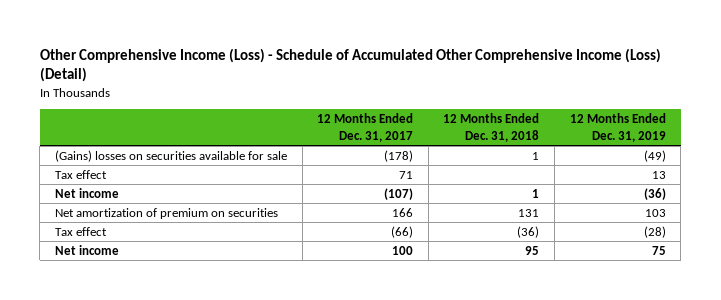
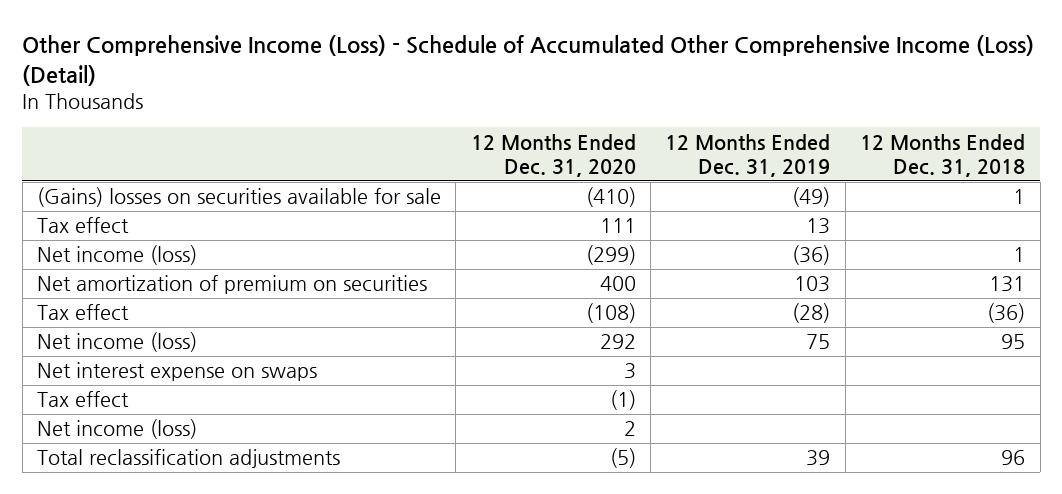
- | 12 Months Ended Dec. 31, 2017 | 12 Months Ended Dec. 31, 2018 | 12 Months Ended Dec. 31, 2019
+ | 12 Months Ended Dec. 31, 2020 | 12 Months Ended Dec. 31, 2019 | 12 Months Ended Dec. 31, 2018
- Net income | (107) | 1 | (36)
+ Net income (loss) | (299) | (36) | 1
- Net income | 100 | 95 | 75
+ Net income (loss) | 292 | 75 | 95
+ Net interest expense on swaps | 3 | |
+ Tax effect | (1) | |
+ Net income (loss) | 2 | |
+ Total reclassification adjustments | (5) | 39 | 96

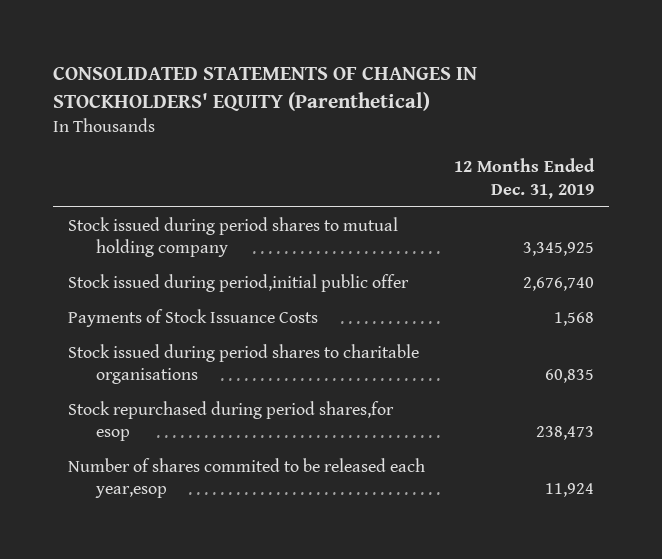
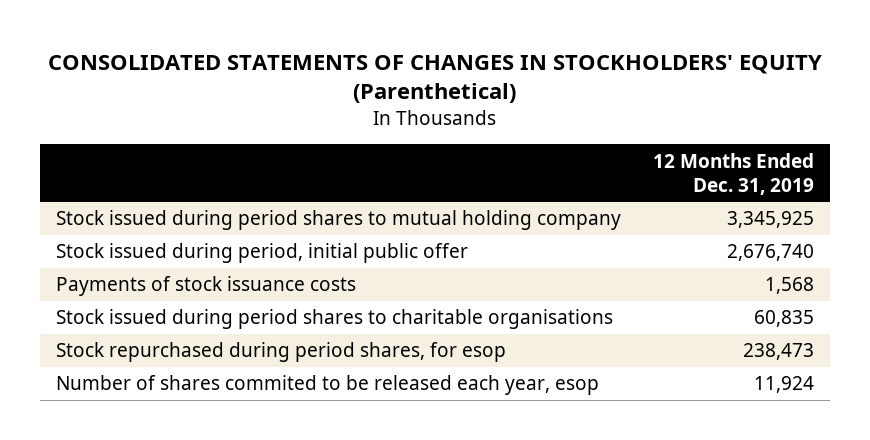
- Stock issued during period,initial public offer | 2,676,740
- Payments of Stock Issuance Costs | 1,568
+ Stock issued during period, initial public offer | 2,676,740
+ Payments of stock issuance costs | 1,568
- Stock repurchased during period shares,for esop | 238,473
- Number of shares commited to be released each year,esop | 11,924
+ Stock repurchased during period shares, for esop | 238,473
+ Number of shares commited to be released each year, esop | 11,924

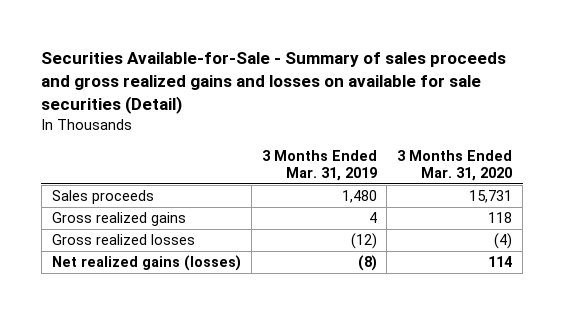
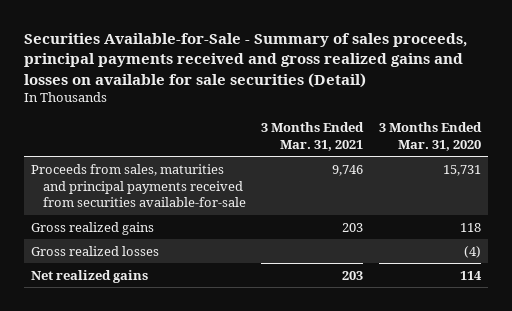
- Securities Available-for-Sale - Summary of sales proceeds and gross realized gains and losses on available for sale securities (Detail)
+ Securities Available-for-Sale - Summary of sales proceeds, principal payments received and gross realized gains and losses on available for sale securities (Detail)
- | 3 Months Ended Mar. 31, 2019 | 3 Months Ended Mar. 31, 2020
+ | 3 Months Ended Mar. 31, 2021 | 3 Months Ended Mar. 31, 2020
- Sales proceeds | 1,480 | 15,731
+ Proceeds from sales, maturities and principal payments received from securities available-for-sale | 9,746 | 15,731
- Net realized gains (losses) | (8) | 114
+ Net realized gains | 203 | 114

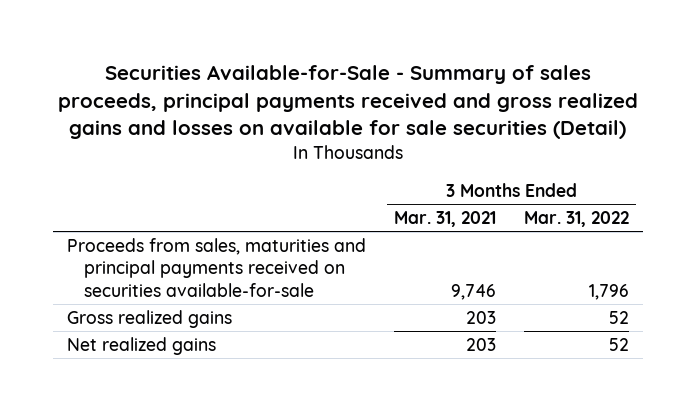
- | 3 Months Ended Mar. 31, 2021 | 3 Months Ended Mar. 31, 2020
+ | 3 Months Ended Mar. 31, 2021 | 3 Months Ended Mar. 31, 2022
- Proceeds from sales, maturities and principal payments received from securities available-for-sale | 9,746 | 15,731
+ Proceeds from sales, maturities and principal payments received on securities available-for-sale | 9,746 | 1,796
- Gross realized losses | | (4)

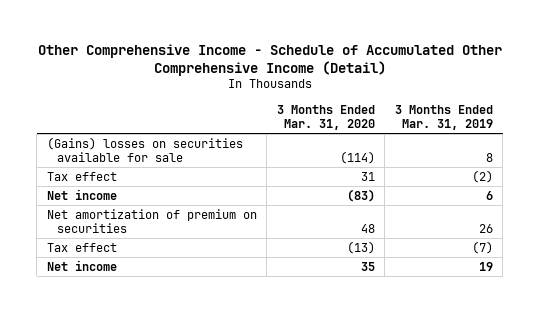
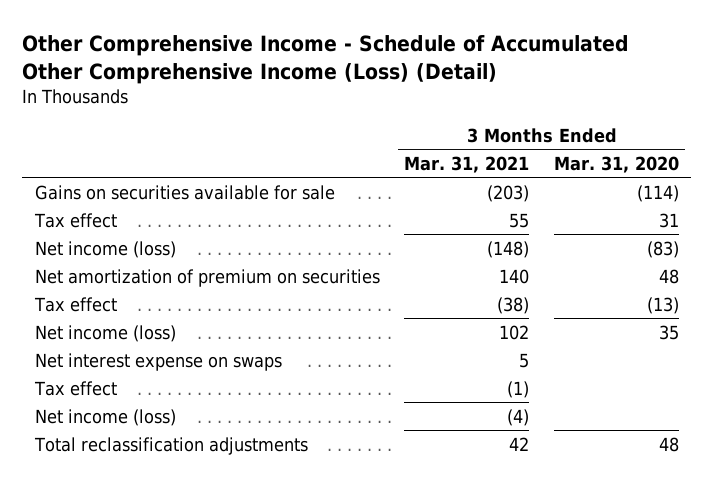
- Other Comprehensive Income - Schedule of Accumulated Other Comprehensive Income (Detail)
+ Other Comprehensive Income - Schedule of Accumulated Other Comprehensive Income (Loss) (Detail)
- | 3 Months Ended Mar. 31, 2020 | 3 Months Ended Mar. 31, 2019
+ | 3 Months Ended Mar. 31, 2021 | 3 Months Ended Mar. 31, 2020
- (Gains) losses on securities available for sale | (114) | 8
+ Gains on securities available for sale | (203) | (114)
- Net income | (83) | 6
+ Net income (loss) | (148) | (83)
- Net income | 35 | 19
+ Net income (loss) | 102 | 35
+ Net interest expense on swaps | 5 |
+ Tax effect | (1) |
+ Net income (loss) | (4) |
+ Total reclassification adjustments | 42 | 48

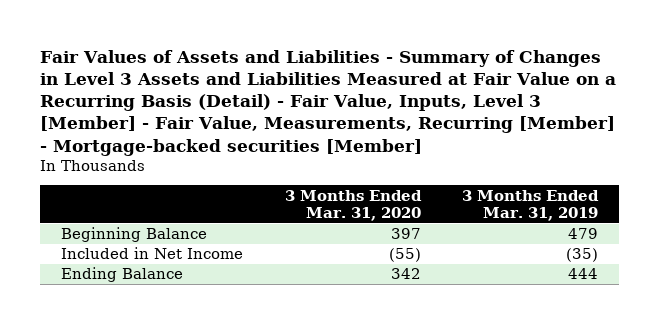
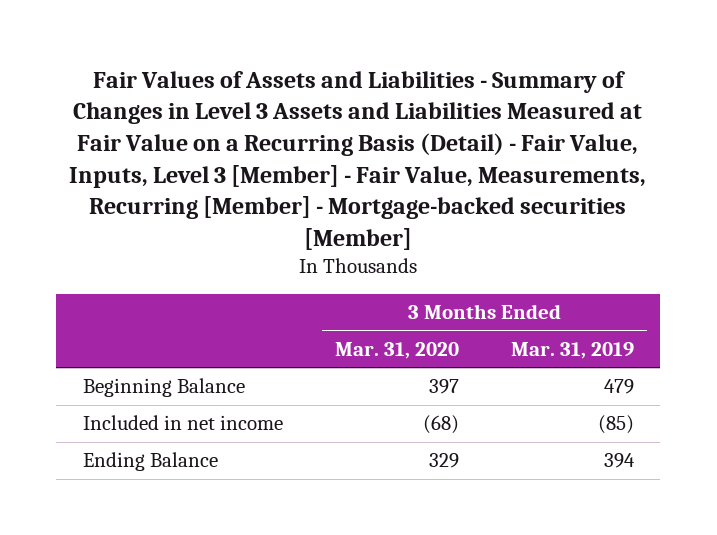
- Included in Net Income | (55) | (35)
- Ending Balance | 342 | 444
+ Included in net income | (68) | (85)
+ Ending Balance | 329 | 394

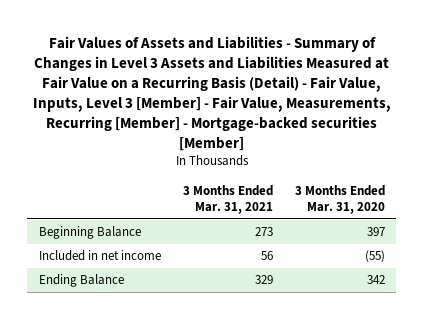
- | 3 Months Ended Mar. 31, 2020 | 3 Months Ended Mar. 31, 2019
+ | 3 Months Ended Mar. 31, 2021 | 3 Months Ended Mar. 31, 2020
- Included in net income | (68) | (85)
- Ending Balance | 329 | 394
+ Included in net income | 56 | (55)
+ Ending Balance | 329 | 342

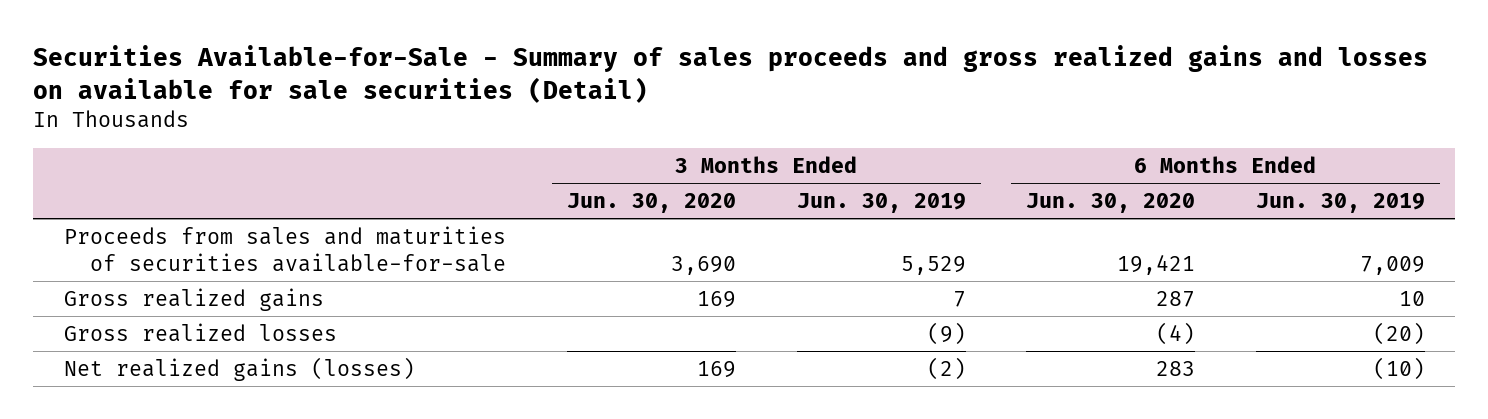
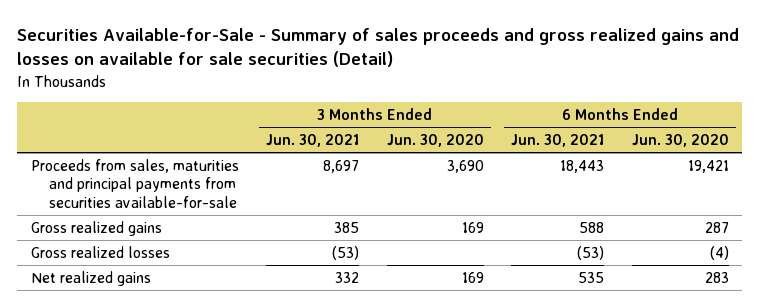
- | 3 Months Ended Jun. 30, 2020 | 3 Months Ended Jun. 30, 2019 | 6 Months Ended Jun. 30, 2020 | 6 Months Ended Jun. 30, 2019
+ | 3 Months Ended Jun. 30, 2021 | 3 Months Ended Jun. 30, 2020 | 6 Months Ended Jun. 30, 2021 | 6 Months Ended Jun. 30, 2020
- Proceeds from sales and maturities of securities available-for-sale | 3,690 | 5,529 | 19,421 | 7,009
+ Proceeds from sales, maturities and principal payments from securities available-for-sale | 8,697 | 3,690 | 18,443 | 19,421
- Net realized gains (losses) | 169 | (2) | 283 | (10)
+ Net realized gains | 332 | 169 | 535 | 283

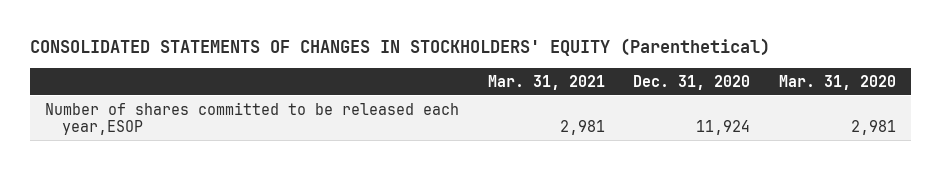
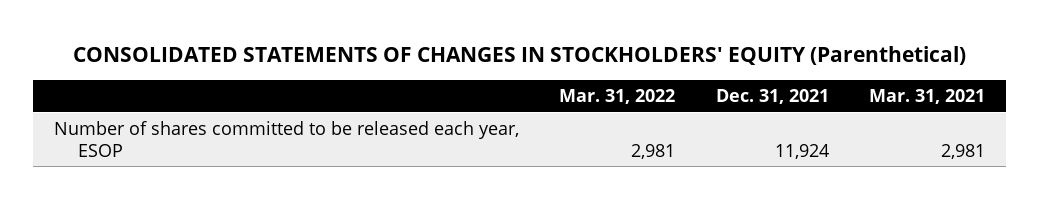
- | Mar. 31, 2021 | Dec. 31, 2020 | Mar. 31, 2020
+ | Mar. 31, 2022 | Dec. 31, 2021 | Mar. 31, 2021
- Number of shares committed to be released each year,ESOP | 2,981 | 11,924 | 2,981
+ Number of shares committed to be released each year, ESOP | 2,981 | 11,924 | 2,981

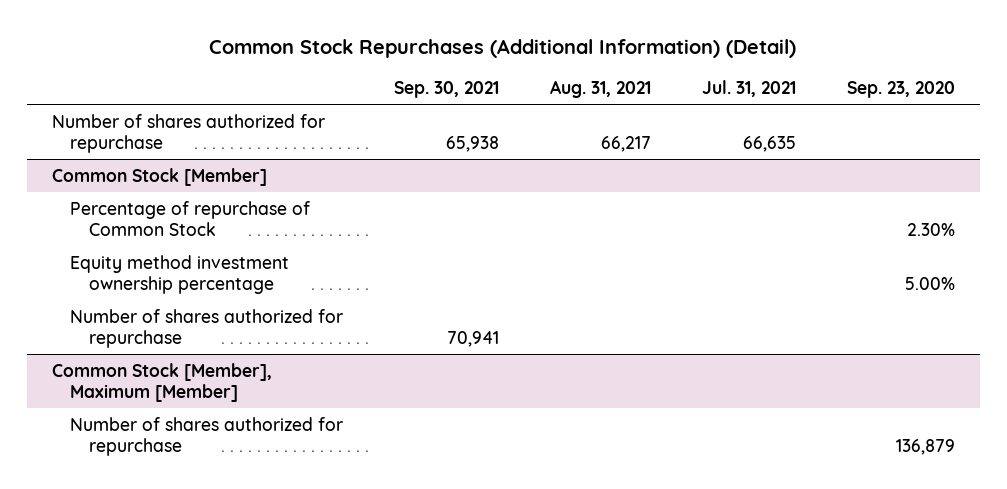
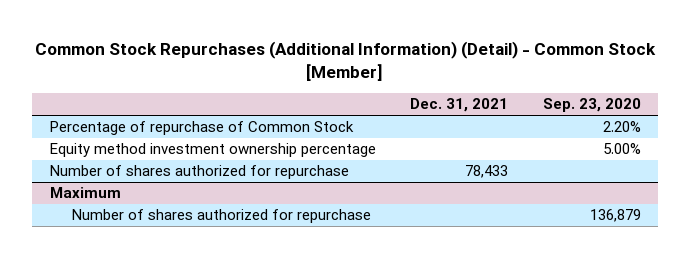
- Common Stock Repurchases (Additional Information) (Detail)
+ Common Stock Repurchases (Additional Information) (Detail) - Common Stock [Member]
- | Sep. 30, 2021 | Aug. 31, 2021 | Jul. 31, 2021 | Sep. 23, 2020
+ | Dec. 31, 2021 | Sep. 23, 2020
- Number of shares authorized for repurchase | 65,938 | 66,217 | 66,635 |
- Common Stock [Member]
- Percentage of repurchase of Common Stock | | | | 2.30%
+ Percentage of repurchase of Common Stock | | 2.20%
- Common Stock [Member], Maximum [Member]
+ Maximum

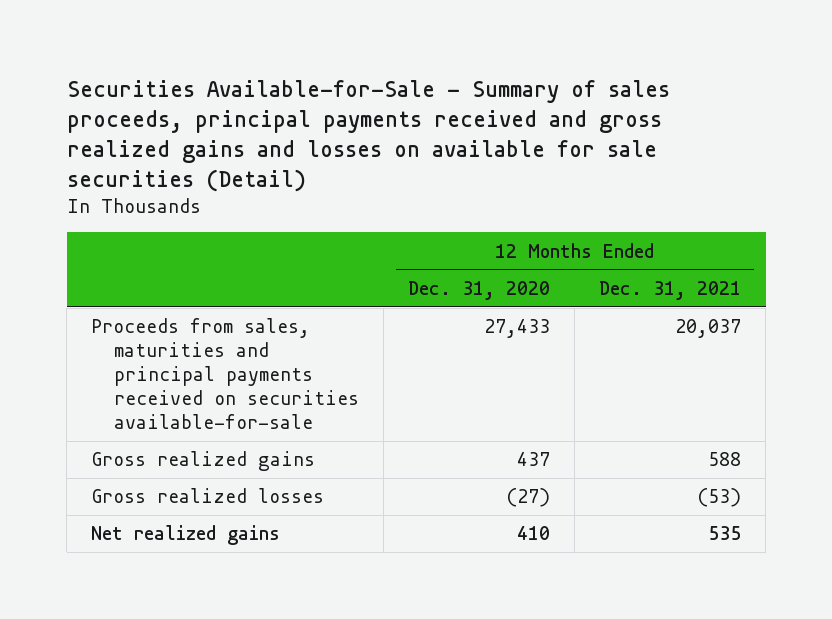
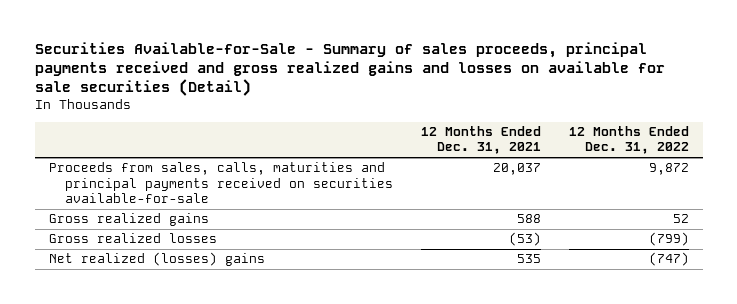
- | 12 Months Ended Dec. 31, 2020 | 12 Months Ended Dec. 31, 2021
+ | 12 Months Ended Dec. 31, 2021 | 12 Months Ended Dec. 31, 2022
- Proceeds from sales, maturities and principal payments received on securities available-for-sale | 27,433 | 20,037
+ Proceeds from sales, calls, maturities and principal payments received on securities available-for-sale | 20,037 | 9,872
- Net realized gains | 410 | 535
+ Net realized (losses) gains | 535 | (747)

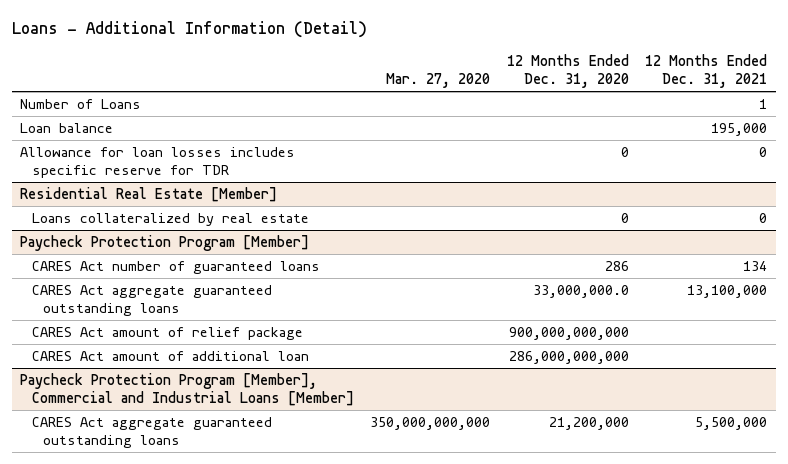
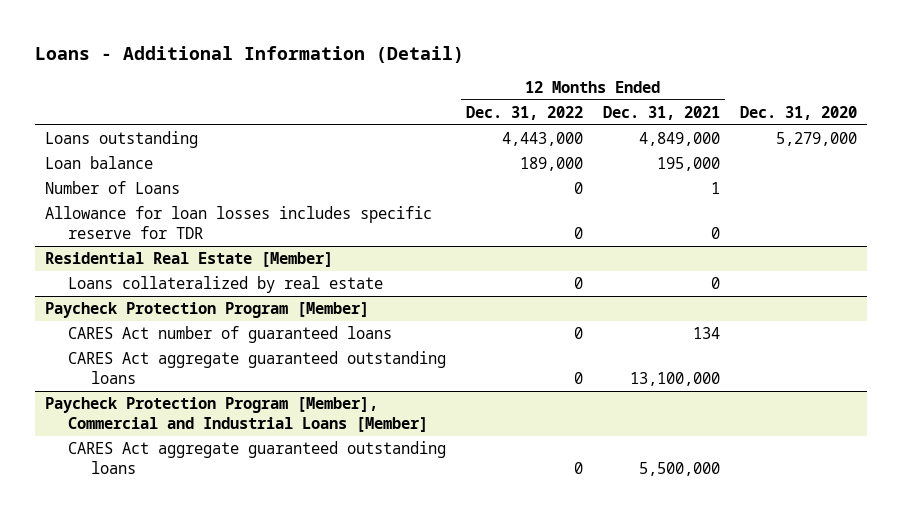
- | Mar. 27, 2020 | 12 Months Ended Dec. 31, 2020 | 12 Months Ended Dec. 31, 2021
+ | 12 Months Ended Dec. 31, 2022 | 12 Months Ended Dec. 31, 2021 | Dec. 31, 2020
+ Loans outstanding | 4,443,000 | 4,849,000 | 5,279,000
moved down: Number of Loans | 0 | 1 |
@ Paycheck Protection Program [Member]
- CARES Act amount of relief package | | 900,000,000,000 |
- CARES Act amount of additional loan | | 286,000,000,000 |

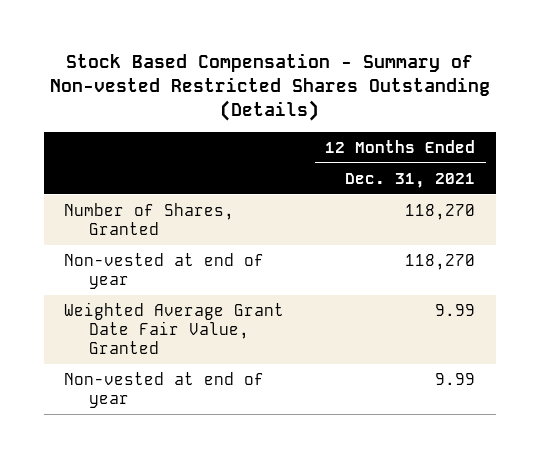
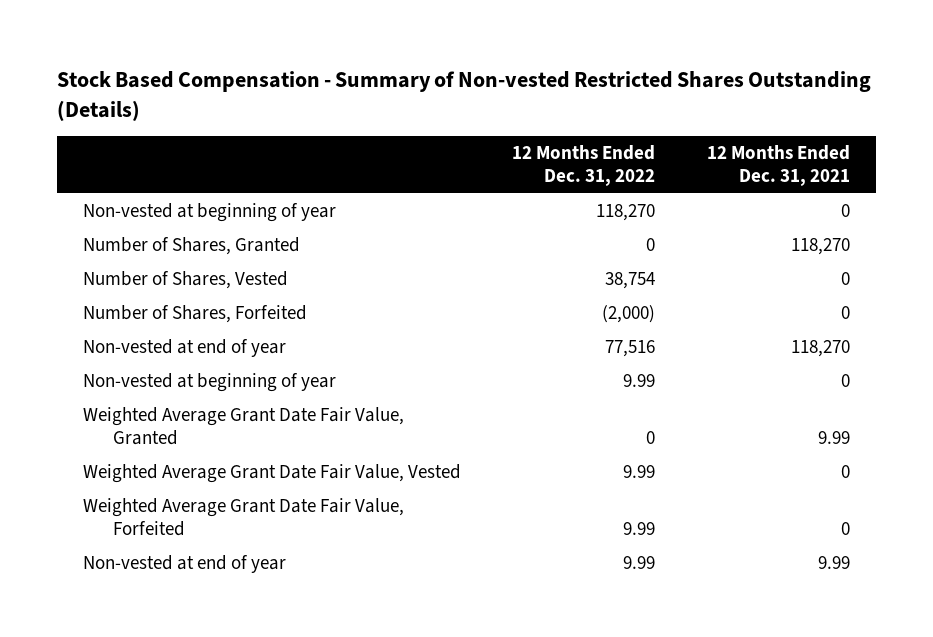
- | 12 Months Ended Dec. 31, 2021
+ | 12 Months Ended Dec. 31, 2022 | 12 Months Ended Dec. 31, 2021
+ Non-vested at beginning of year | 118,270 | 0
+ Number of Shares, Vested | 38,754 | 0
+ Number of Shares, Forfeited | (2,000) | 0
+ Non-vested at beginning of year | 9.99 | 0
+ Weighted Average Grant Date Fair Value, Vested | 9.99 | 0
+ Weighted Average Grant Date Fair Value, Forfeited | 9.99 | 0

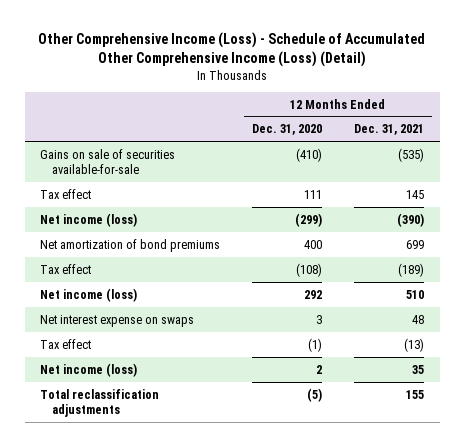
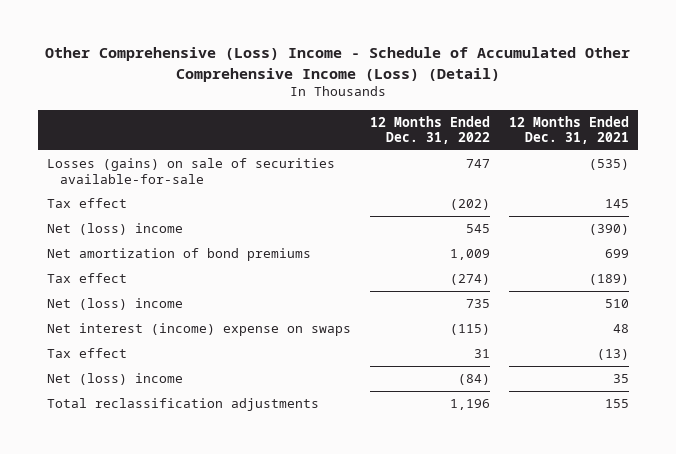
- Other Comprehensive Income (Loss) - Schedule of Accumulated Other Comprehensive Income (Loss) (Detail)
+ Other Comprehensive (Loss) Income - Schedule of Accumulated Other Comprehensive Income (Loss) (Detail)
- | 12 Months Ended Dec. 31, 2020 | 12 Months Ended Dec. 31, 2021
+ | 12 Months Ended Dec. 31, 2022 | 12 Months Ended Dec. 31, 2021
- Gains on sale of securities available-for-sale | (410) | (535)
+ Losses (gains) on sale of securities available-for-sale | 747 | (535)
- Net income (loss) | (299) | (390)
+ Net (loss) income | 545 | (390)
- Net income (loss) | 292 | 510
- Net interest expense on swaps | 3 | 48
+ Net (loss) income | 735 | 510
+ Net interest (income) expense on swaps | (115) | 48
- Net income (loss) | 2 | 35
+ Net (loss) income | (84) | 35

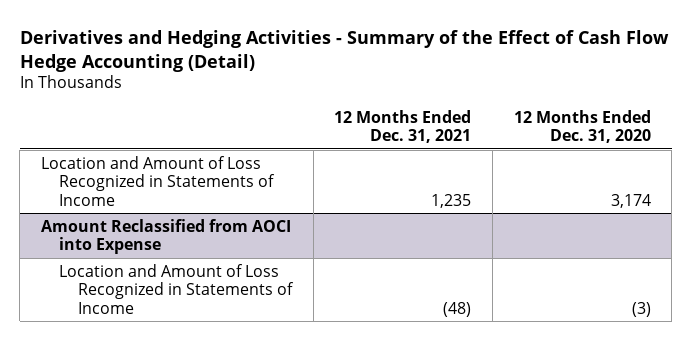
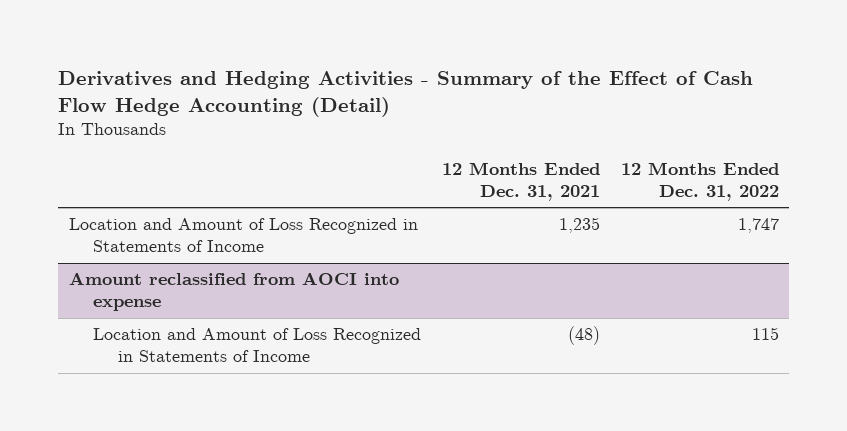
- | 12 Months Ended Dec. 31, 2021 | 12 Months Ended Dec. 31, 2020
+ | 12 Months Ended Dec. 31, 2021 | 12 Months Ended Dec. 31, 2022
- Amount Reclassified from AOCI into Expense
+ Amount reclassified from AOCI into expense

